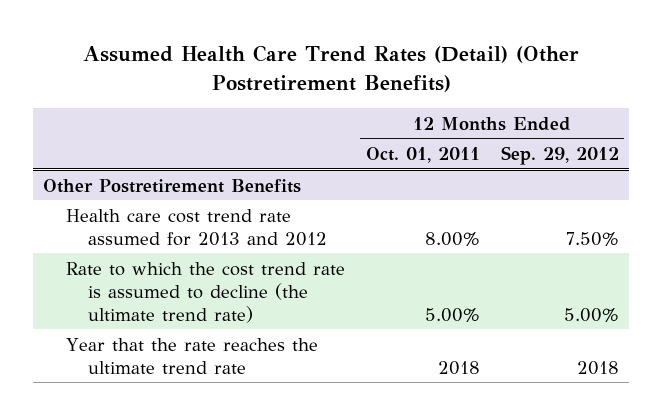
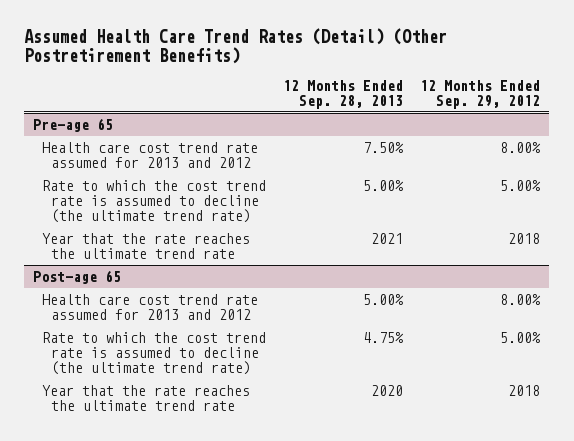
- | 12 Months Ended Oct. 01, 2011 | 12 Months Ended Sep. 29, 2012
+ | 12 Months Ended Sep. 28, 2013 | 12 Months Ended Sep. 29, 2012
- Other Postretirement Benefits
- Health care cost trend rate assumed for 2013 and 2012 | 8.00% | 7.50%
+ Pre-age 65
+ Health care cost trend rate assumed for 2013 and 2012 | 7.50% | 8.00%
+ Post-age 65
+ Health care cost trend rate assumed for 2013 and 2012 | 5.00% | 8.00%
+ Rate to which the cost trend rate is assumed to decline (the ultimate trend rate) | 4.75% | 5.00%
+ Year that the rate reaches the ultimate trend rate | 2020 | 2018

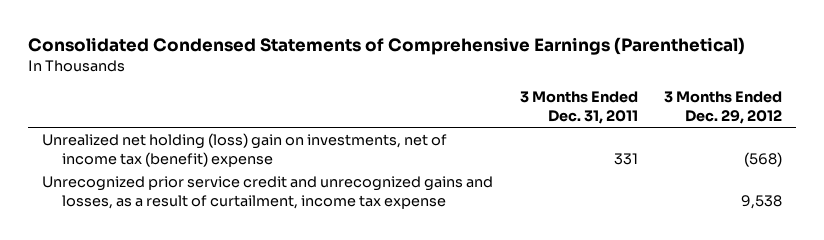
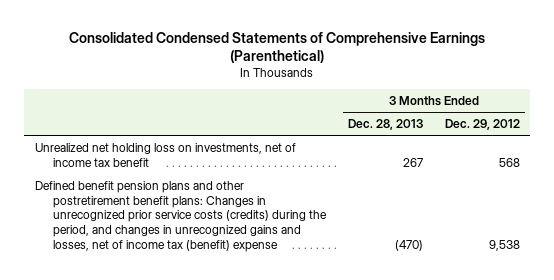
- | 3 Months Ended Dec. 31, 2011 | 3 Months Ended Dec. 29, 2012
+ | 3 Months Ended Dec. 28, 2013 | 3 Months Ended Dec. 29, 2012
- Unrealized net holding (loss) gain on investments, net of income tax (benefit) expense | 331 | (568)
- Unrecognized prior service credit and unrecognized gains and losses, as a result of curtailment, income tax expense | | 9,538
+ Unrealized net holding loss on investments, net of income tax benefit | 267 | 568
+ Defined benefit pension plans and other postretirement benefit plans: Changes in unrecognized prior service costs (credits) during the period, and changes in unrecognized gains and losses, net of income tax (benefit) expense | (470) | 9,538

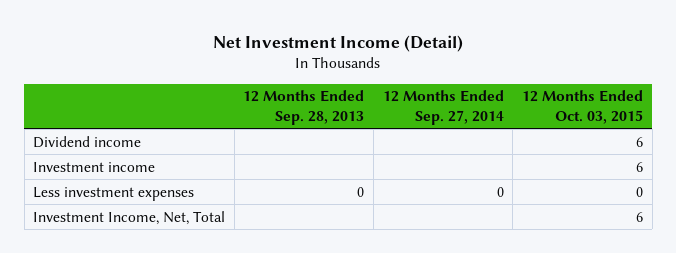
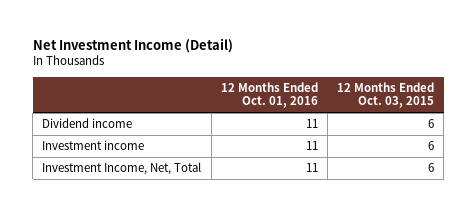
- | 12 Months Ended Sep. 28, 2013 | 12 Months Ended Sep. 27, 2014 | 12 Months Ended Oct. 03, 2015
+ | 12 Months Ended Oct. 01, 2016 | 12 Months Ended Oct. 03, 2015
- Less investment expenses | 0 | 0 | 0

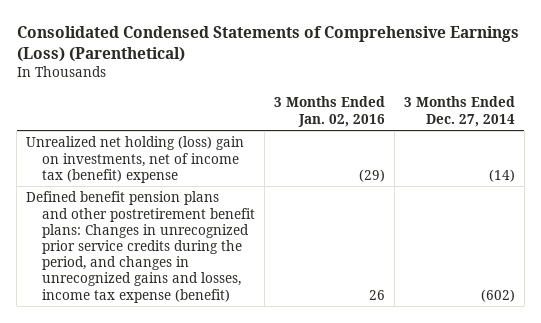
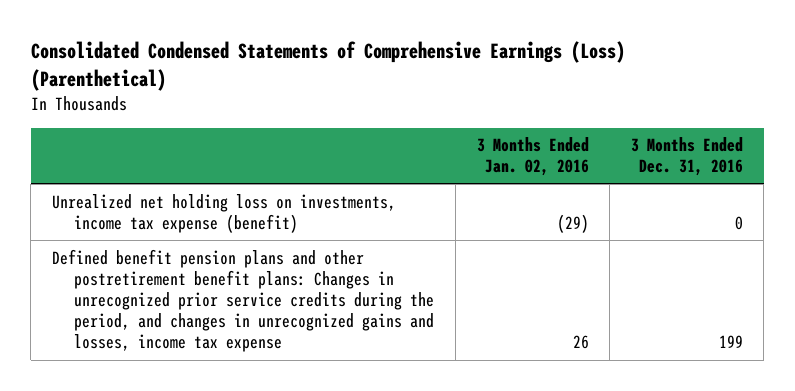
- | 3 Months Ended Jan. 02, 2016 | 3 Months Ended Dec. 27, 2014
+ | 3 Months Ended Jan. 02, 2016 | 3 Months Ended Dec. 31, 2016
- Unrealized net holding (loss) gain on investments, net of income tax (benefit) expense | (29) | (14)
- Defined benefit pension plans and other postretirement benefit plans: Changes in unrecognized prior service credits during the period, and changes in unrecognized gains and losses, income tax expense (benefit) | 26 | (602)
+ Unrealized net holding loss on investments, income tax expense (benefit) | (29) | 0
+ Defined benefit pension plans and other postretirement benefit plans: Changes in unrecognized prior service credits during the period, and changes in unrecognized gains and losses, income tax expense | 26 | 199

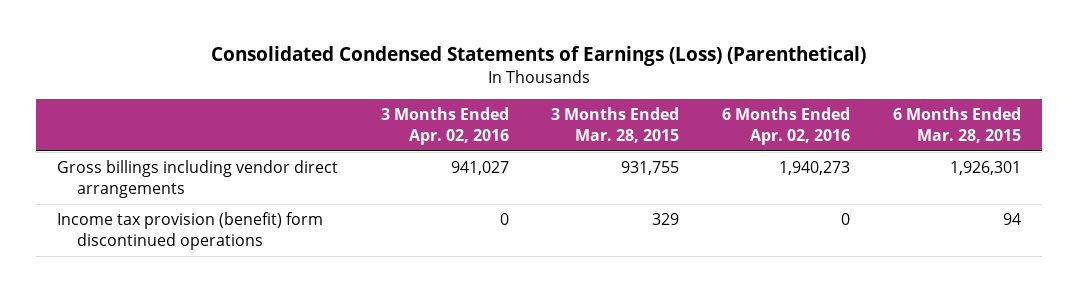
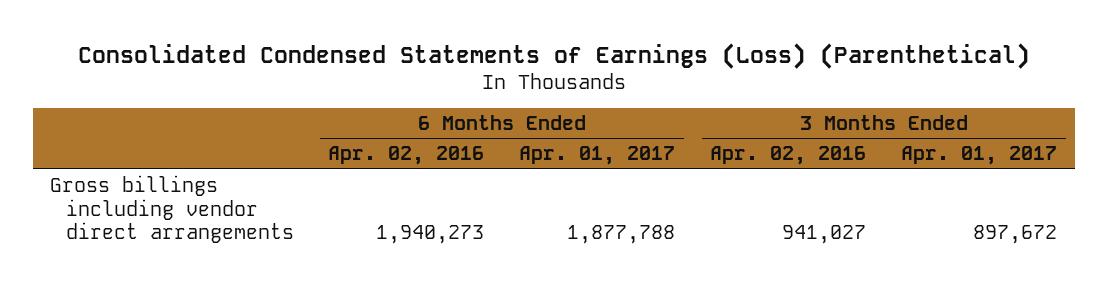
- | 3 Months Ended Apr. 02, 2016 | 3 Months Ended Mar. 28, 2015 | 6 Months Ended Apr. 02, 2016 | 6 Months Ended Mar. 28, 2015
+ | 6 Months Ended Apr. 02, 2016 | 6 Months Ended Apr. 01, 2017 | 3 Months Ended Apr. 02, 2016 | 3 Months Ended Apr. 01, 2017
- Income tax provision (benefit) form discontinued operations | 0 | 329 | 0 | 94

